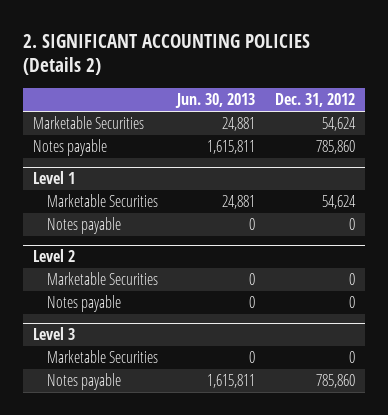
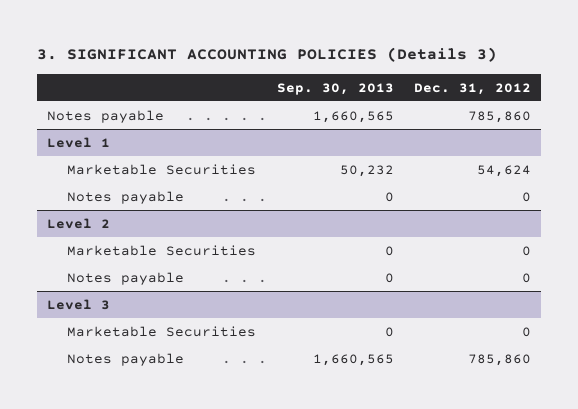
- 2. SIGNIFICANT ACCOUNTING POLICIES (Details 2)
+ 3. SIGNIFICANT ACCOUNTING POLICIES (Details 3)
- | Jun. 30, 2013 | Dec. 31, 2012
+ | Sep. 30, 2013 | Dec. 31, 2012
- Marketable Securities | 24,881 | 54,624

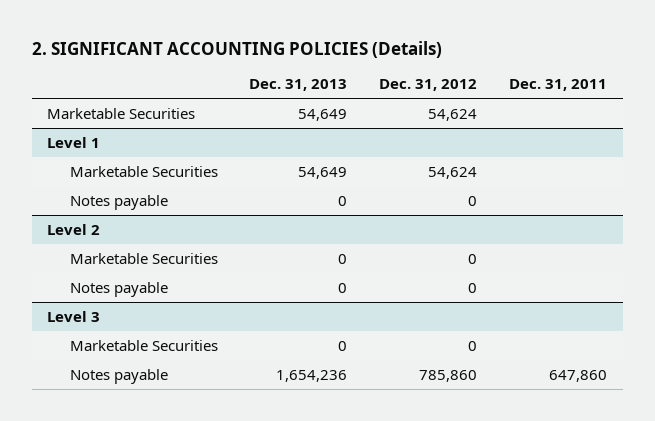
- 3. SIGNIFICANT ACCOUNTING POLICIES (Details 3)
+ 2. SIGNIFICANT ACCOUNTING POLICIES (Details)
- | Sep. 30, 2013 | Dec. 31, 2012
+ | Dec. 31, 2013 | Dec. 31, 2012 | Dec. 31, 2011
- Notes payable | 1,660,565 | 785,860
+ Marketable Securities | 54,649 | 54,624 |

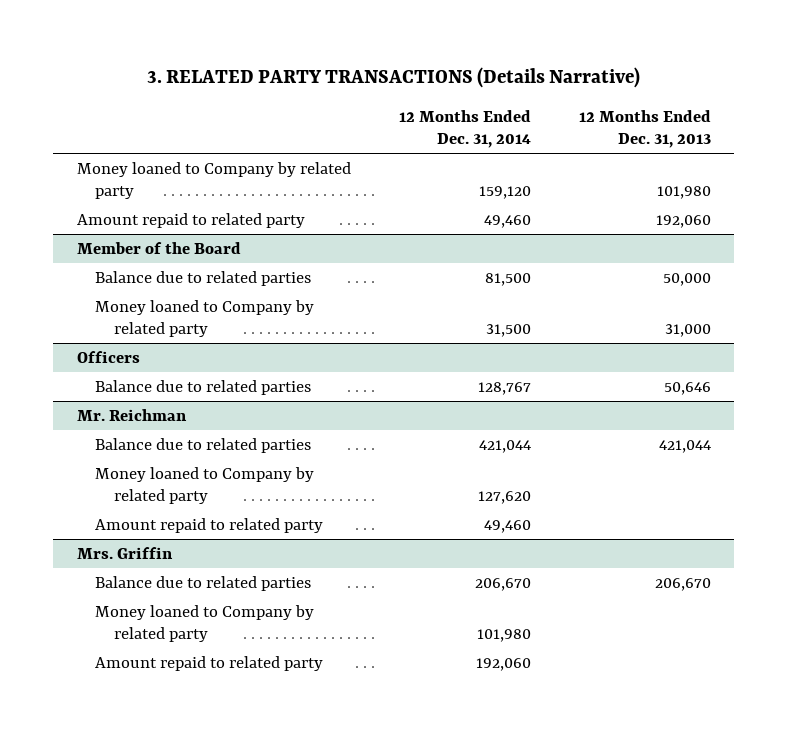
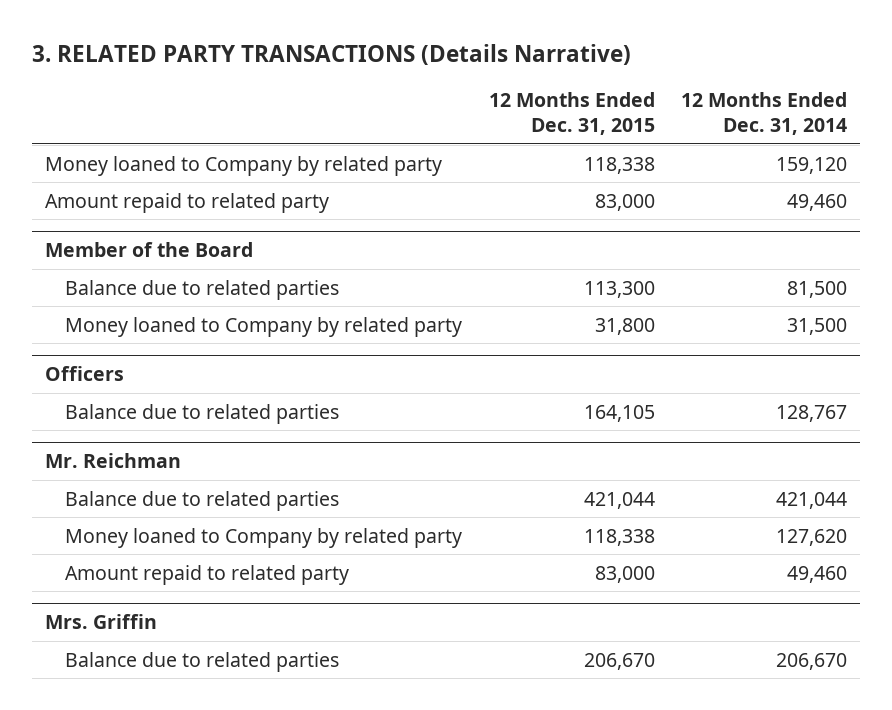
- | 12 Months Ended Dec. 31, 2014 | 12 Months Ended Dec. 31, 2013
+ | 12 Months Ended Dec. 31, 2015 | 12 Months Ended Dec. 31, 2014
@ Mrs. Griffin
- Money loaned to Company by related party | 101,980 |
- Amount repaid to related party | 192,060 |

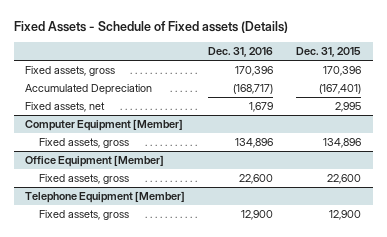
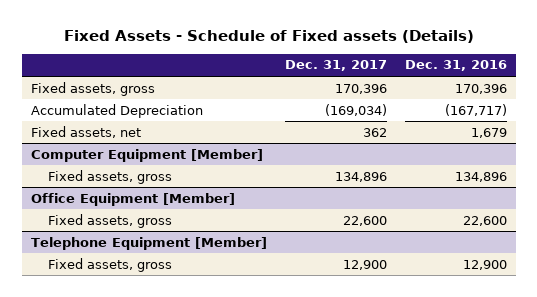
- | Dec. 31, 2016 | Dec. 31, 2015
+ | Dec. 31, 2017 | Dec. 31, 2016
- Accumulated Depreciation | (168,717) | (167,401)
+ Accumulated Depreciation | (169,034) | (167,717)

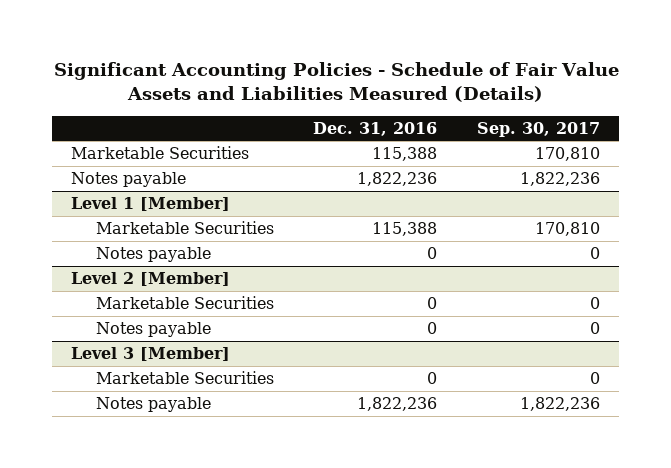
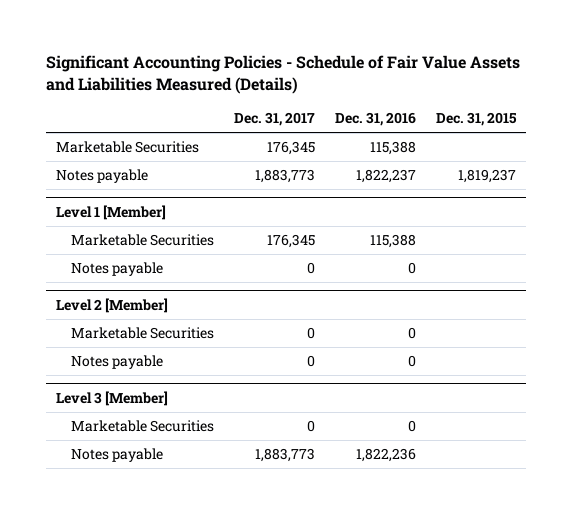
- | Dec. 31, 2016 | Sep. 30, 2017
+ | Dec. 31, 2017 | Dec. 31, 2016 | Dec. 31, 2015
- Notes payable | 1,822,236 | 1,822,236
+ Notes payable | 1,883,773 | 1,822,237 | 1,819,237

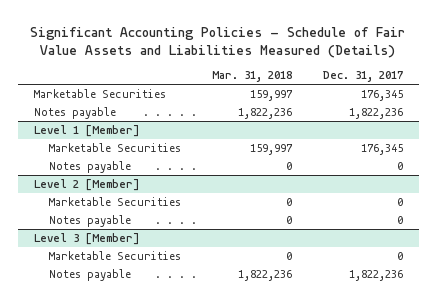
- | Dec. 31, 2017 | Dec. 31, 2016 | Dec. 31, 2015
+ | Mar. 31, 2018 | Dec. 31, 2017
- Notes payable | 1,883,773 | 1,822,237 | 1,819,237
+ Notes payable | 1,822,236 | 1,822,236
@ Level 3 [Member]
- Notes payable | 1,883,773 | 1,822,236 |
+ Notes payable | 1,822,236 | 1,822,236

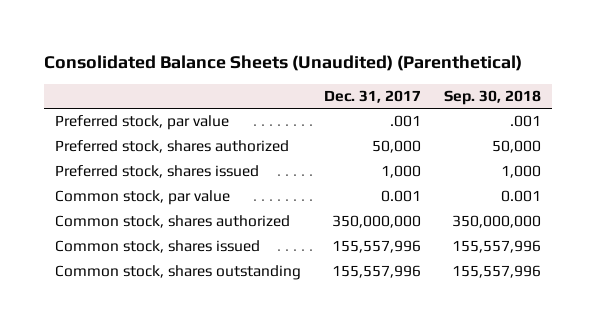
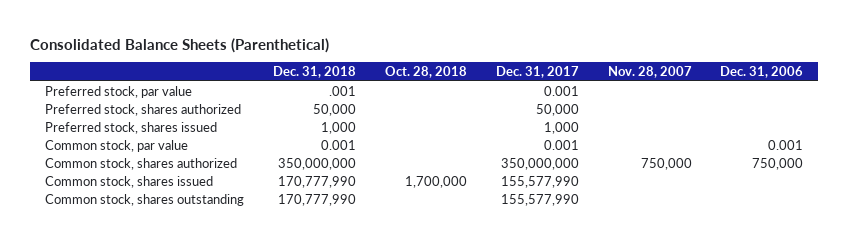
- Consolidated Balance Sheets (Unaudited) (Parenthetical)
+ Consolidated Balance Sheets (Parenthetical)
- | Dec. 31, 2017 | Sep. 30, 2018
+ | Dec. 31, 2018 | Oct. 28, 2018 | Dec. 31, 2017 | Nov. 28, 2007 | Dec. 31, 2006
- Preferred stock, par value | .001 | .001
+ Preferred stock, par value | .001 | | 0.001 | |
- Common stock, shares issued | 155,557,996 | 155,557,996
- Common stock, shares outstanding | 155,557,996 | 155,557,996
+ Common stock, shares issued | 170,777,990 | 1,700,000 | 155,577,990 | |
+ Common stock, shares outstanding | 170,777,990 | | 155,577,990 | |

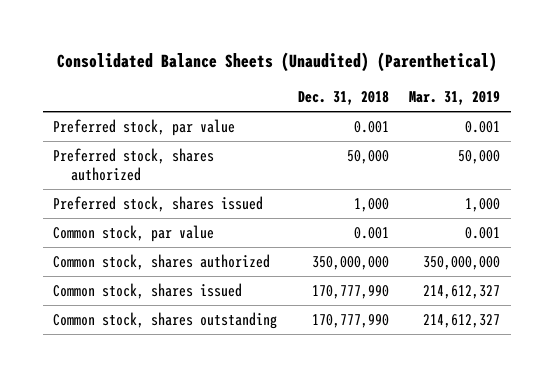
- Consolidated Balance Sheets (Parenthetical)
+ Consolidated Balance Sheets (Unaudited) (Parenthetical)
- | Dec. 31, 2018 | Oct. 28, 2018 | Dec. 31, 2017 | Nov. 28, 2007 | Dec. 31, 2006
+ | Dec. 31, 2018 | Mar. 31, 2019
- Preferred stock, par value | .001 | | 0.001 | |
+ Preferred stock, par value | 0.001 | 0.001

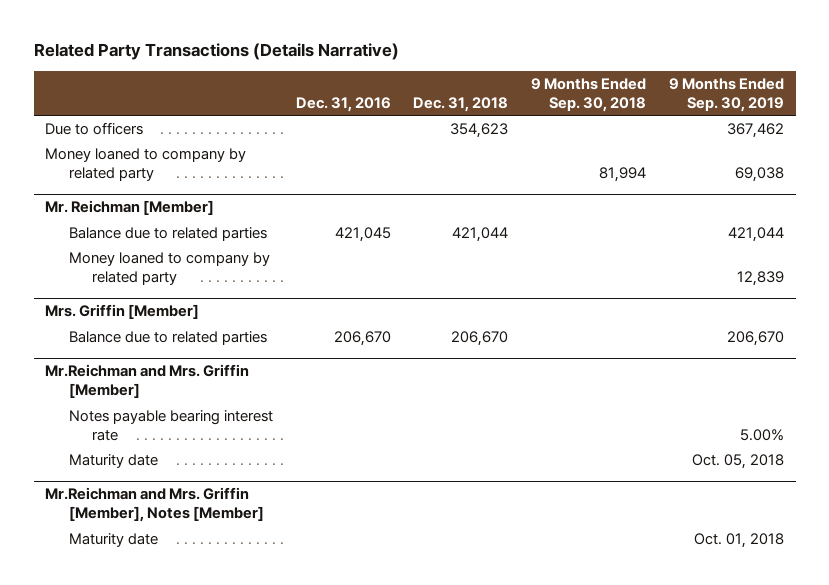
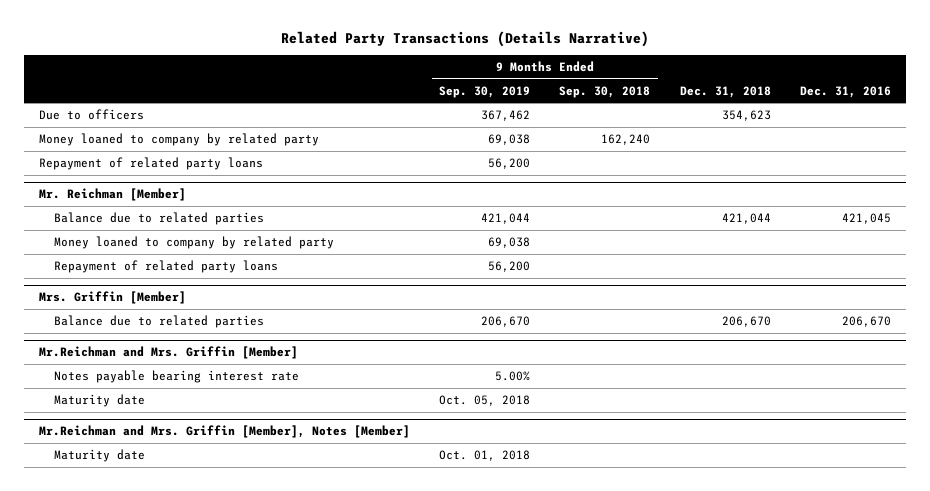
- | Dec. 31, 2016 | Dec. 31, 2018 | 9 Months Ended Sep. 30, 2018 | 9 Months Ended Sep. 30, 2019
+ | 9 Months Ended Sep. 30, 2019 | 9 Months Ended Sep. 30, 2018 | Dec. 31, 2018 | Dec. 31, 2016
- Money loaned to company by related party | | | 81,994 | 69,038
+ Money loaned to company by related party | 69,038 | 162,240 | |
+ Repayment of related party loans | 56,200 | | |
@ Mr. Reichman [Member]
- Money loaned to company by related party | | | | 12,839
+ Money loaned to company by related party | 69,038 | | |
+ Repayment of related party loans | 56,200 | | |

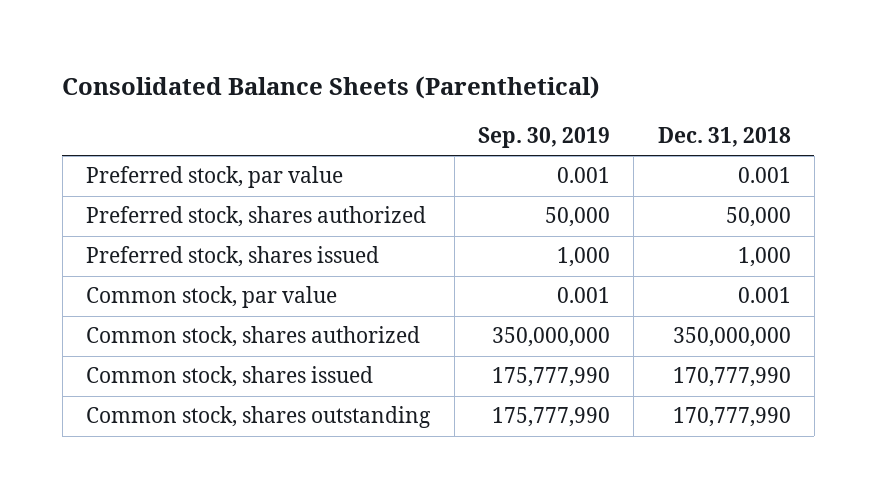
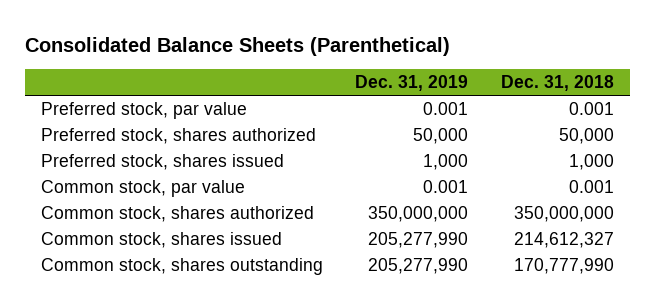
- | Sep. 30, 2019 | Dec. 31, 2018
+ | Dec. 31, 2019 | Dec. 31, 2018
- Common stock, shares issued | 175,777,990 | 170,777,990
+ Common stock, shares issued | 205,277,990 | 214,612,327

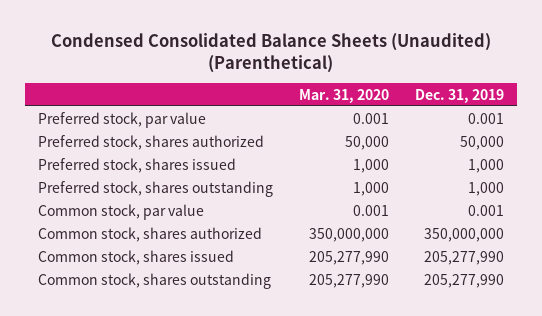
- Consolidated Balance Sheets (Parenthetical)
+ Condensed Consolidated Balance Sheets (Unaudited) (Parenthetical)
- | Dec. 31, 2019 | Dec. 31, 2018
+ | Mar. 31, 2020 | Dec. 31, 2019
+ Preferred stock, shares outstanding | 1,000 | 1,000

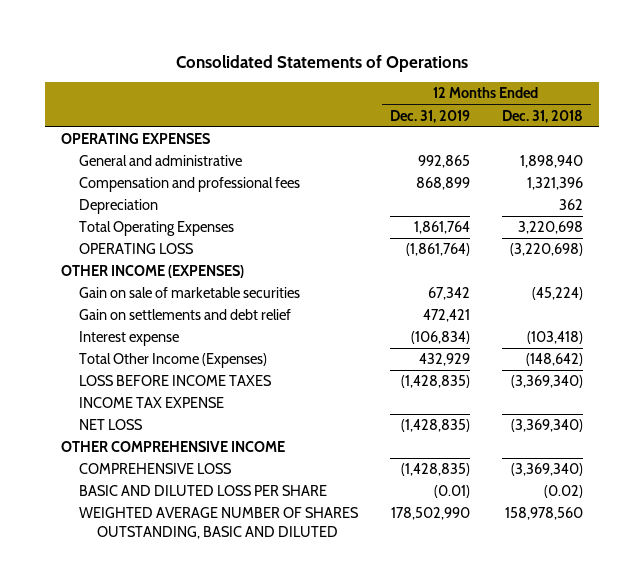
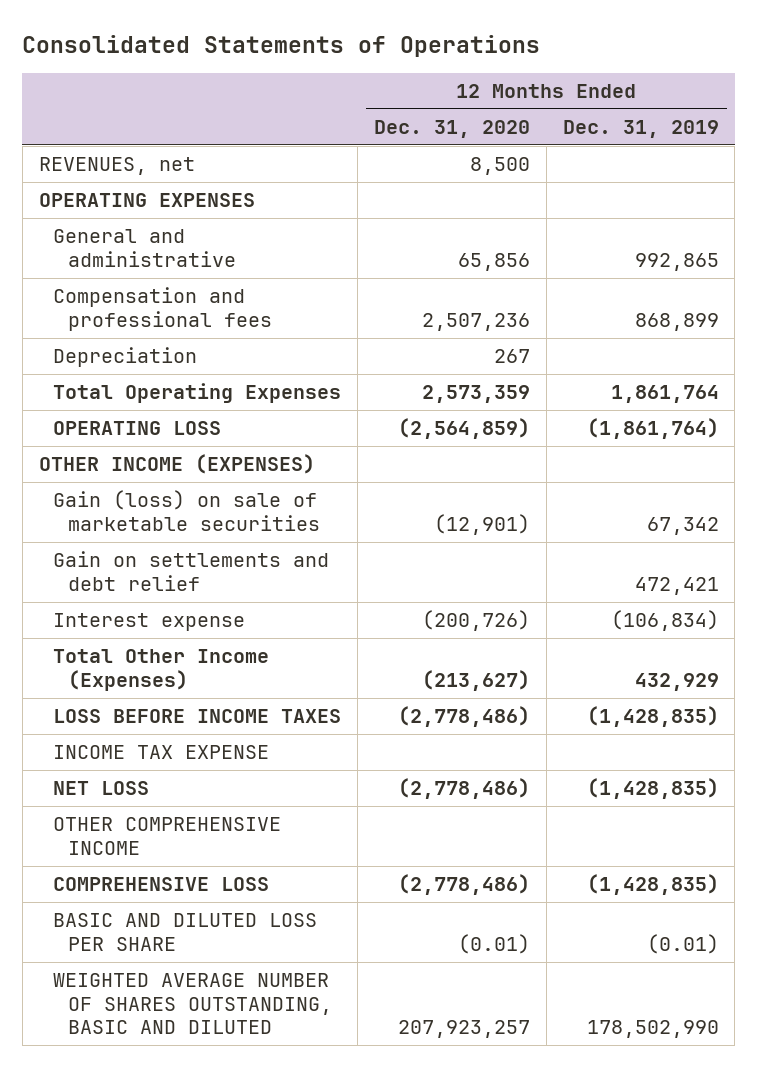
- | 12 Months Ended Dec. 31, 2019 | 12 Months Ended Dec. 31, 2018
+ | 12 Months Ended Dec. 31, 2020 | 12 Months Ended Dec. 31, 2019
+ REVENUES, net | 8,500 |
- Gain on sale of marketable securities | 67,342 | (45,224)
+ Gain (loss) on sale of marketable securities | (12,901) | 67,342

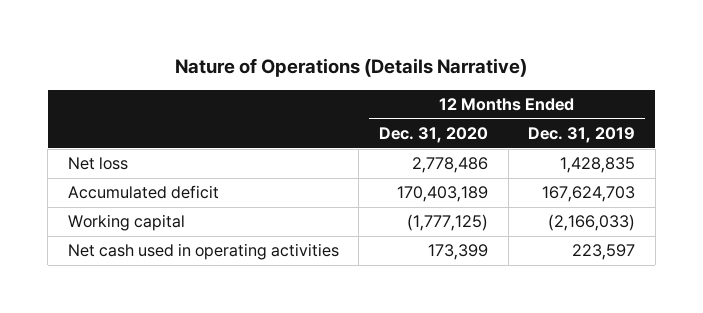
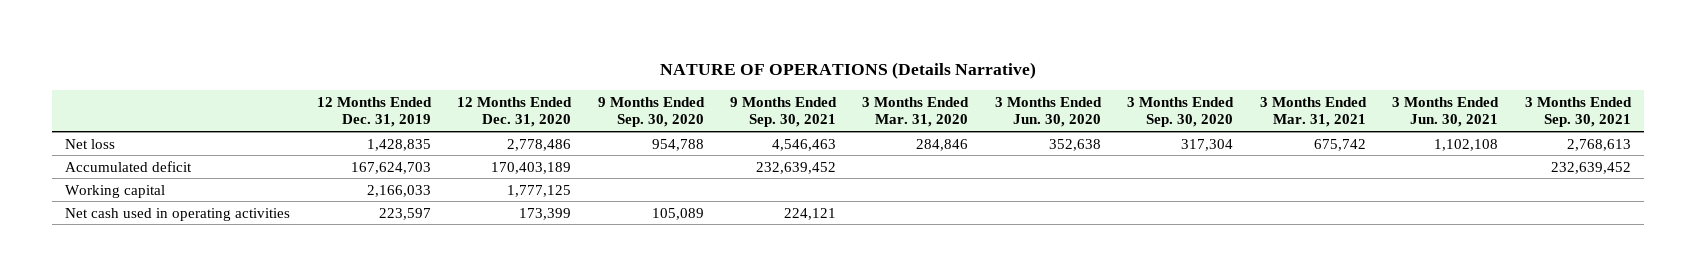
- Nature of Operations (Details Narrative)
+ NATURE OF OPERATIONS (Details Narrative)
- | 12 Months Ended Dec. 31, 2020 | 12 Months Ended Dec. 31, 2019
+ | 12 Months Ended Dec. 31, 2019 | 12 Months Ended Dec. 31, 2020 | 9 Months Ended Sep. 30, 2020 | 9 Months Ended Sep. 30, 2021 | 3 Months Ended Mar. 31, 2020 | 3 Months Ended Jun. 30, 2020 | 3 Months Ended Sep. 30, 2020 | 3 Months Ended Mar. 31, 2021 | 3 Months Ended Jun. 30, 2021 | 3 Months Ended Sep. 30, 2021
- Working capital | (1,777,125) | (2,166,033)
+ Working capital | 2,166,033 | 1,777,125 | | | | | | | |

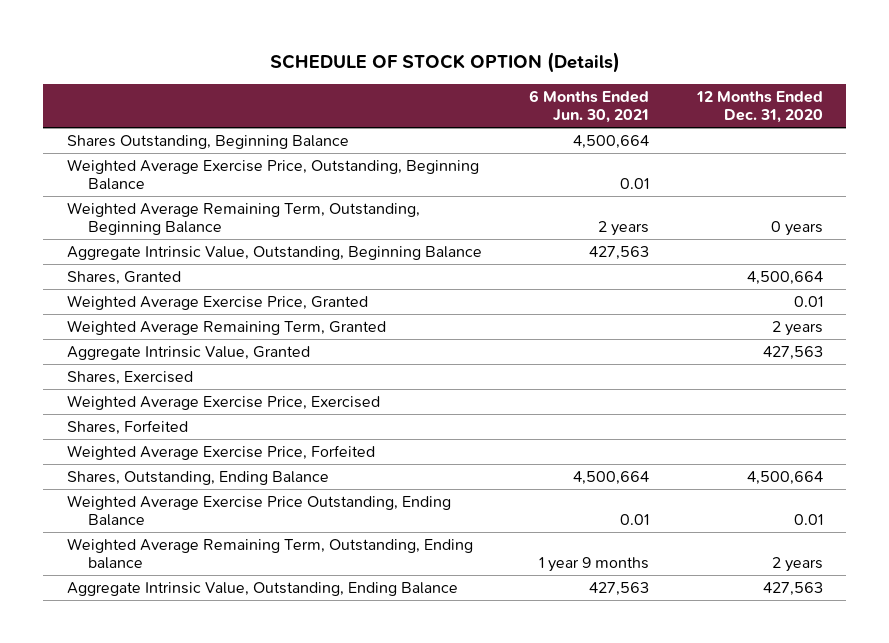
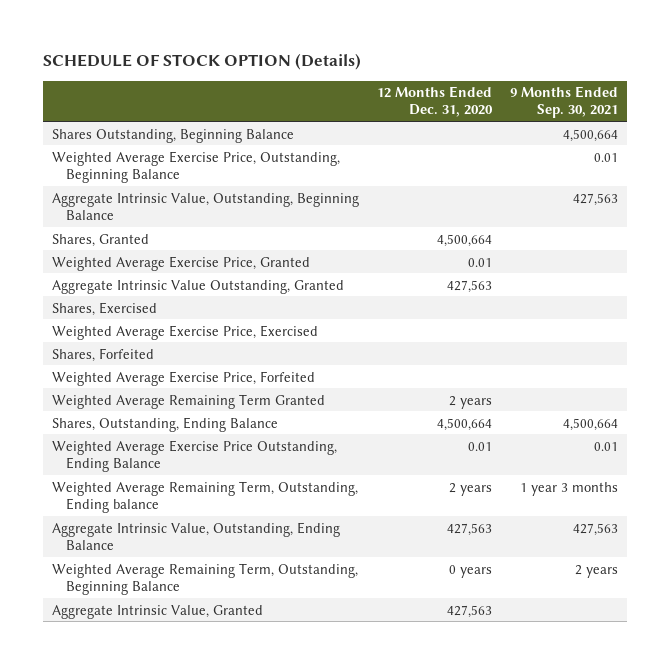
- | 6 Months Ended Jun. 30, 2021 | 12 Months Ended Dec. 31, 2020
+ | 12 Months Ended Dec. 31, 2020 | 9 Months Ended Sep. 30, 2021
- Weighted Average Remaining Term, Granted | | 2 years
+ Aggregate Intrinsic Value Outstanding, Granted | 427,563 |
+ Weighted Average Remaining Term Granted | 2 years |
moved down: Weighted Average Remaining Term, Outstanding, Beginning Balance | 0 years | 2 years
moved down: Aggregate Intrinsic Value, Granted | 427,563 |

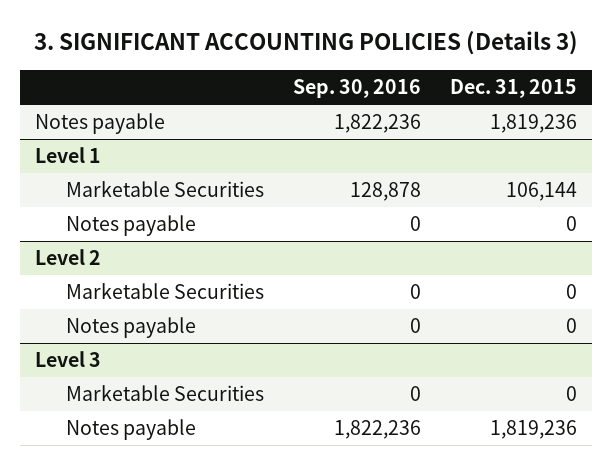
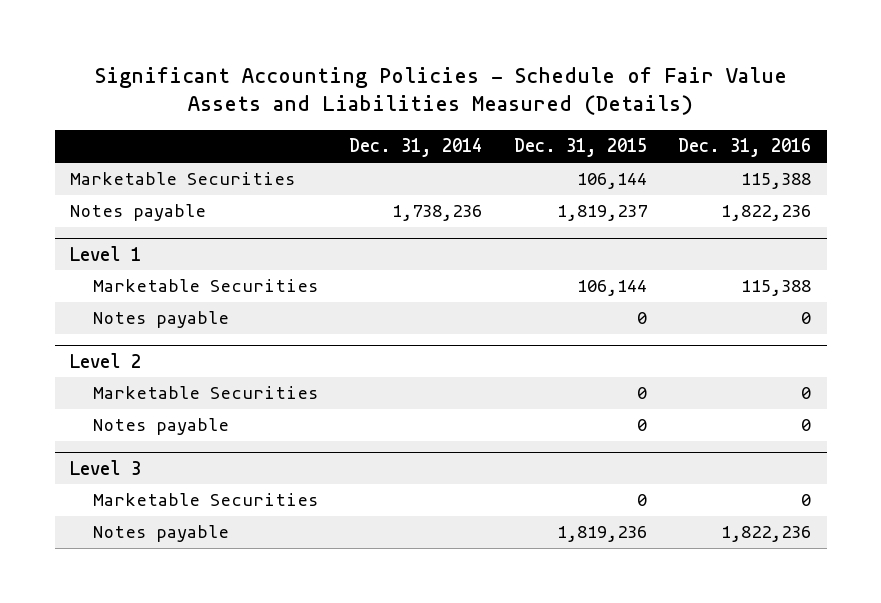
- 3. SIGNIFICANT ACCOUNTING POLICIES (Details 3)
+ Significant Accounting Policies - Schedule of Fair Value Assets and Liabilities Measured (Details)
- | Sep. 30, 2016 | Dec. 31, 2015
+ | Dec. 31, 2014 | Dec. 31, 2015 | Dec. 31, 2016
- Notes payable | 1,822,236 | 1,819,236
+ Marketable Securities | | 106,144 | 115,388
+ Notes payable | 1,738,236 | 1,819,237 | 1,822,236

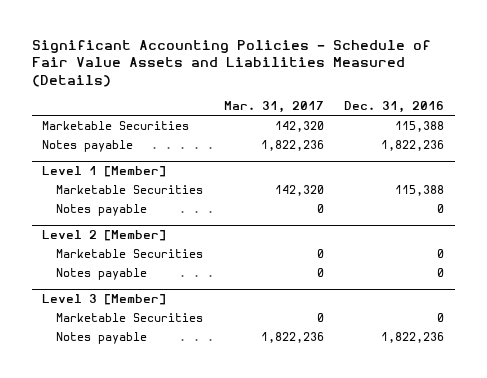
- | Dec. 31, 2014 | Dec. 31, 2015 | Dec. 31, 2016
+ | Mar. 31, 2017 | Dec. 31, 2016
- Level 1
+ Level 1 [Member]
- Level 2
+ Level 2 [Member]
- Level 3
+ Level 3 [Member]

